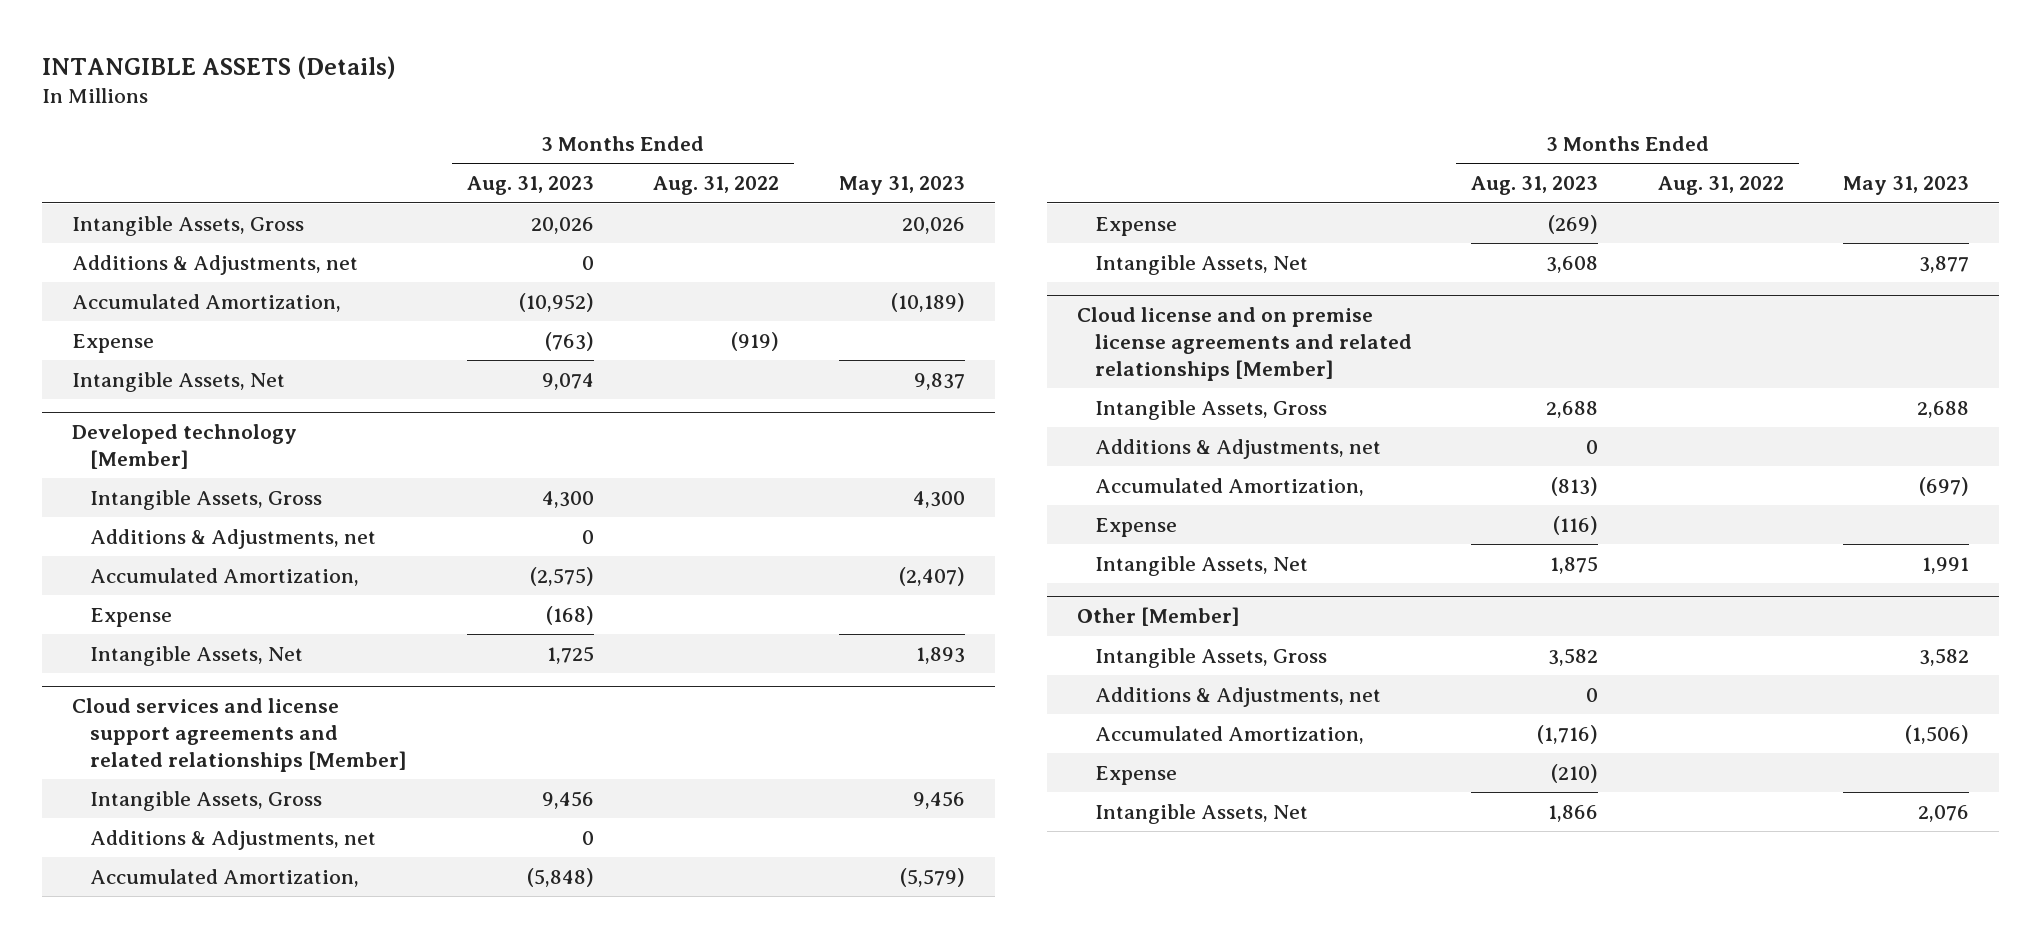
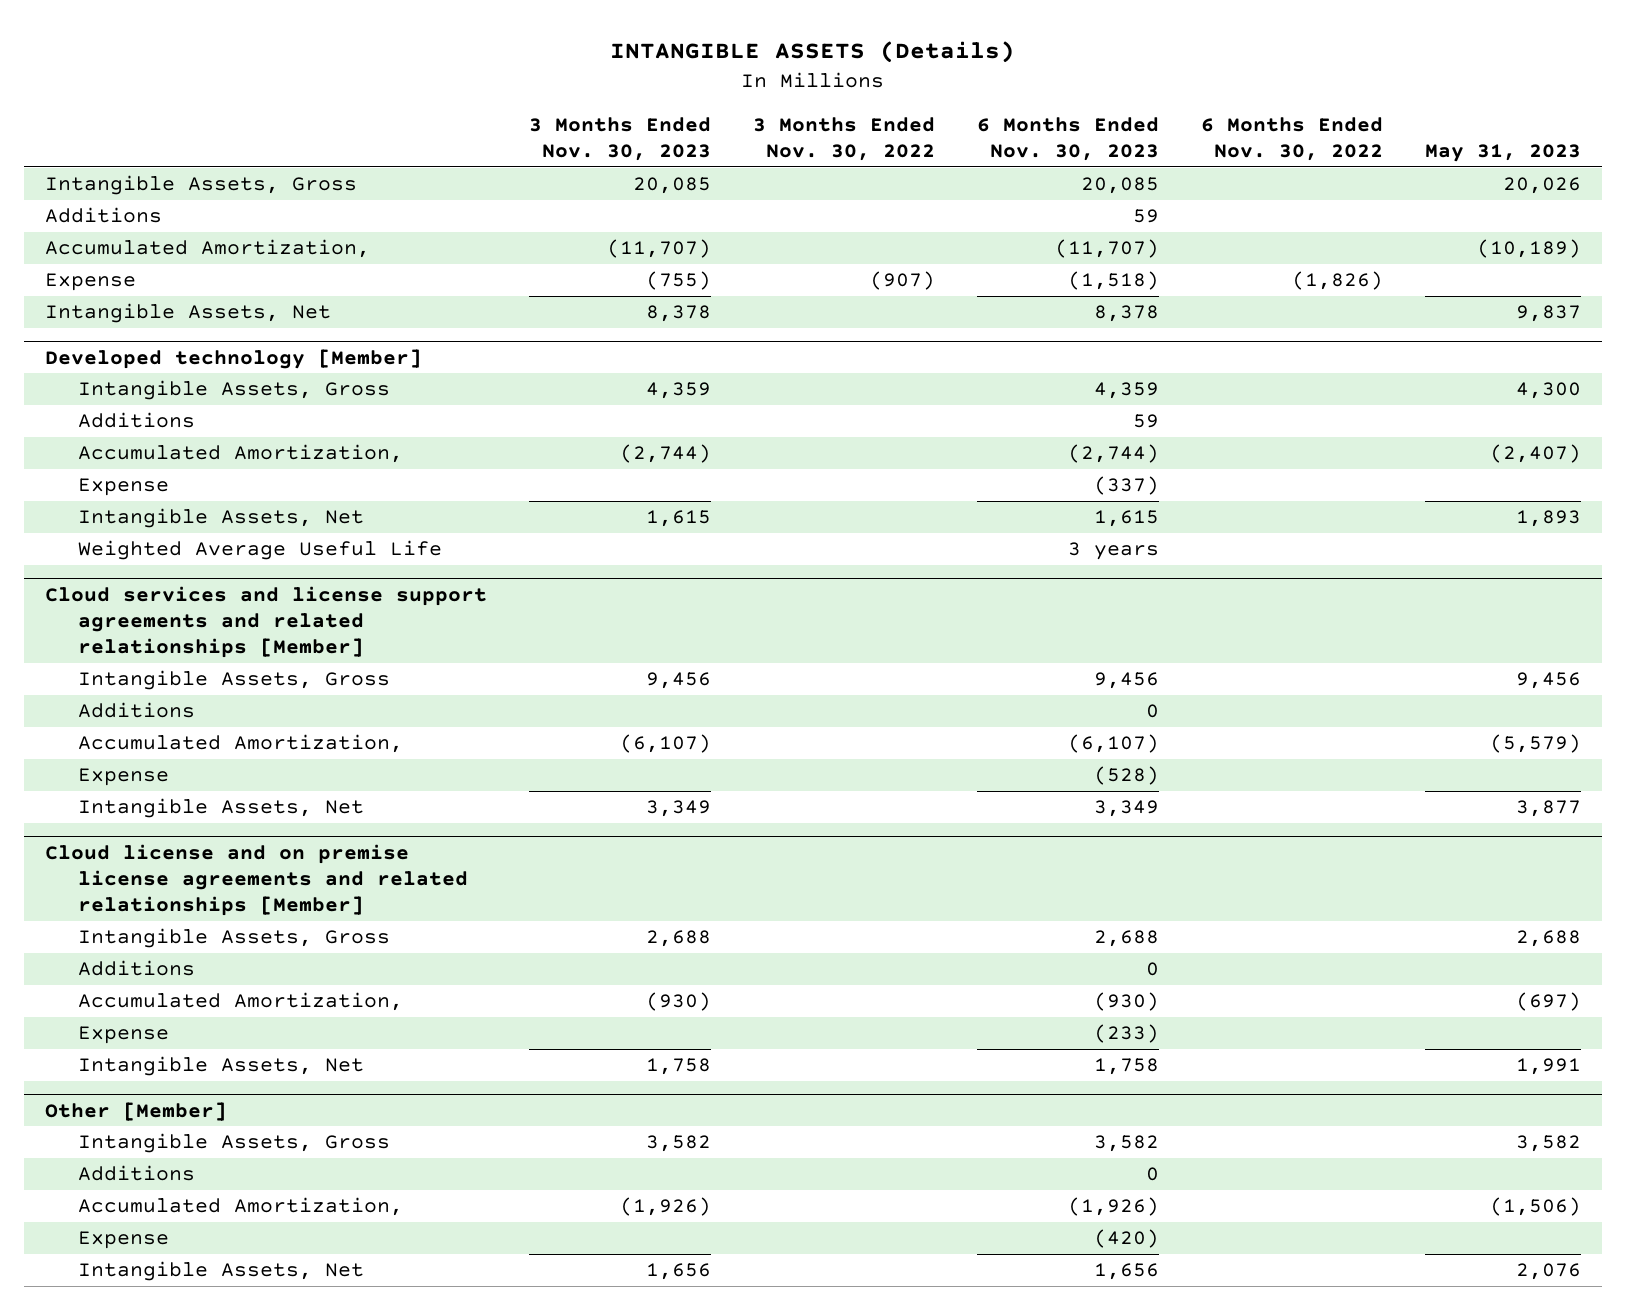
- | 3 Months Ended Aug. 31, 2023 | 3 Months Ended Aug. 31, 2022 | May 31, 2023
+ | 3 Months Ended Nov. 30, 2023 | 3 Months Ended Nov. 30, 2022 | 6 Months Ended Nov. 30, 2023 | 6 Months Ended Nov. 30, 2022 | May 31, 2023
- Additions & Adjustments, net | 0 | |
+ Additions | | | 59 | |
@ Developed technology [Member]
- Additions & Adjustments, net | 0 | |
+ Additions | | | 59 | |
+ Weighted Average Useful Life | | | 3 years | |
@ Cloud services and license support agreements and related relationships [Member]
- Additions & Adjustments, net | 0 | |
+ Additions | | | 0 | |
@ Cloud license and on premise license agreements and related relationships [Member]
- Additions & Adjustments, net | 0 | |
+ Additions | | | 0 | |
@ Other [Member]
- Additions & Adjustments, net | 0 | |
+ Additions | | | 0 | |

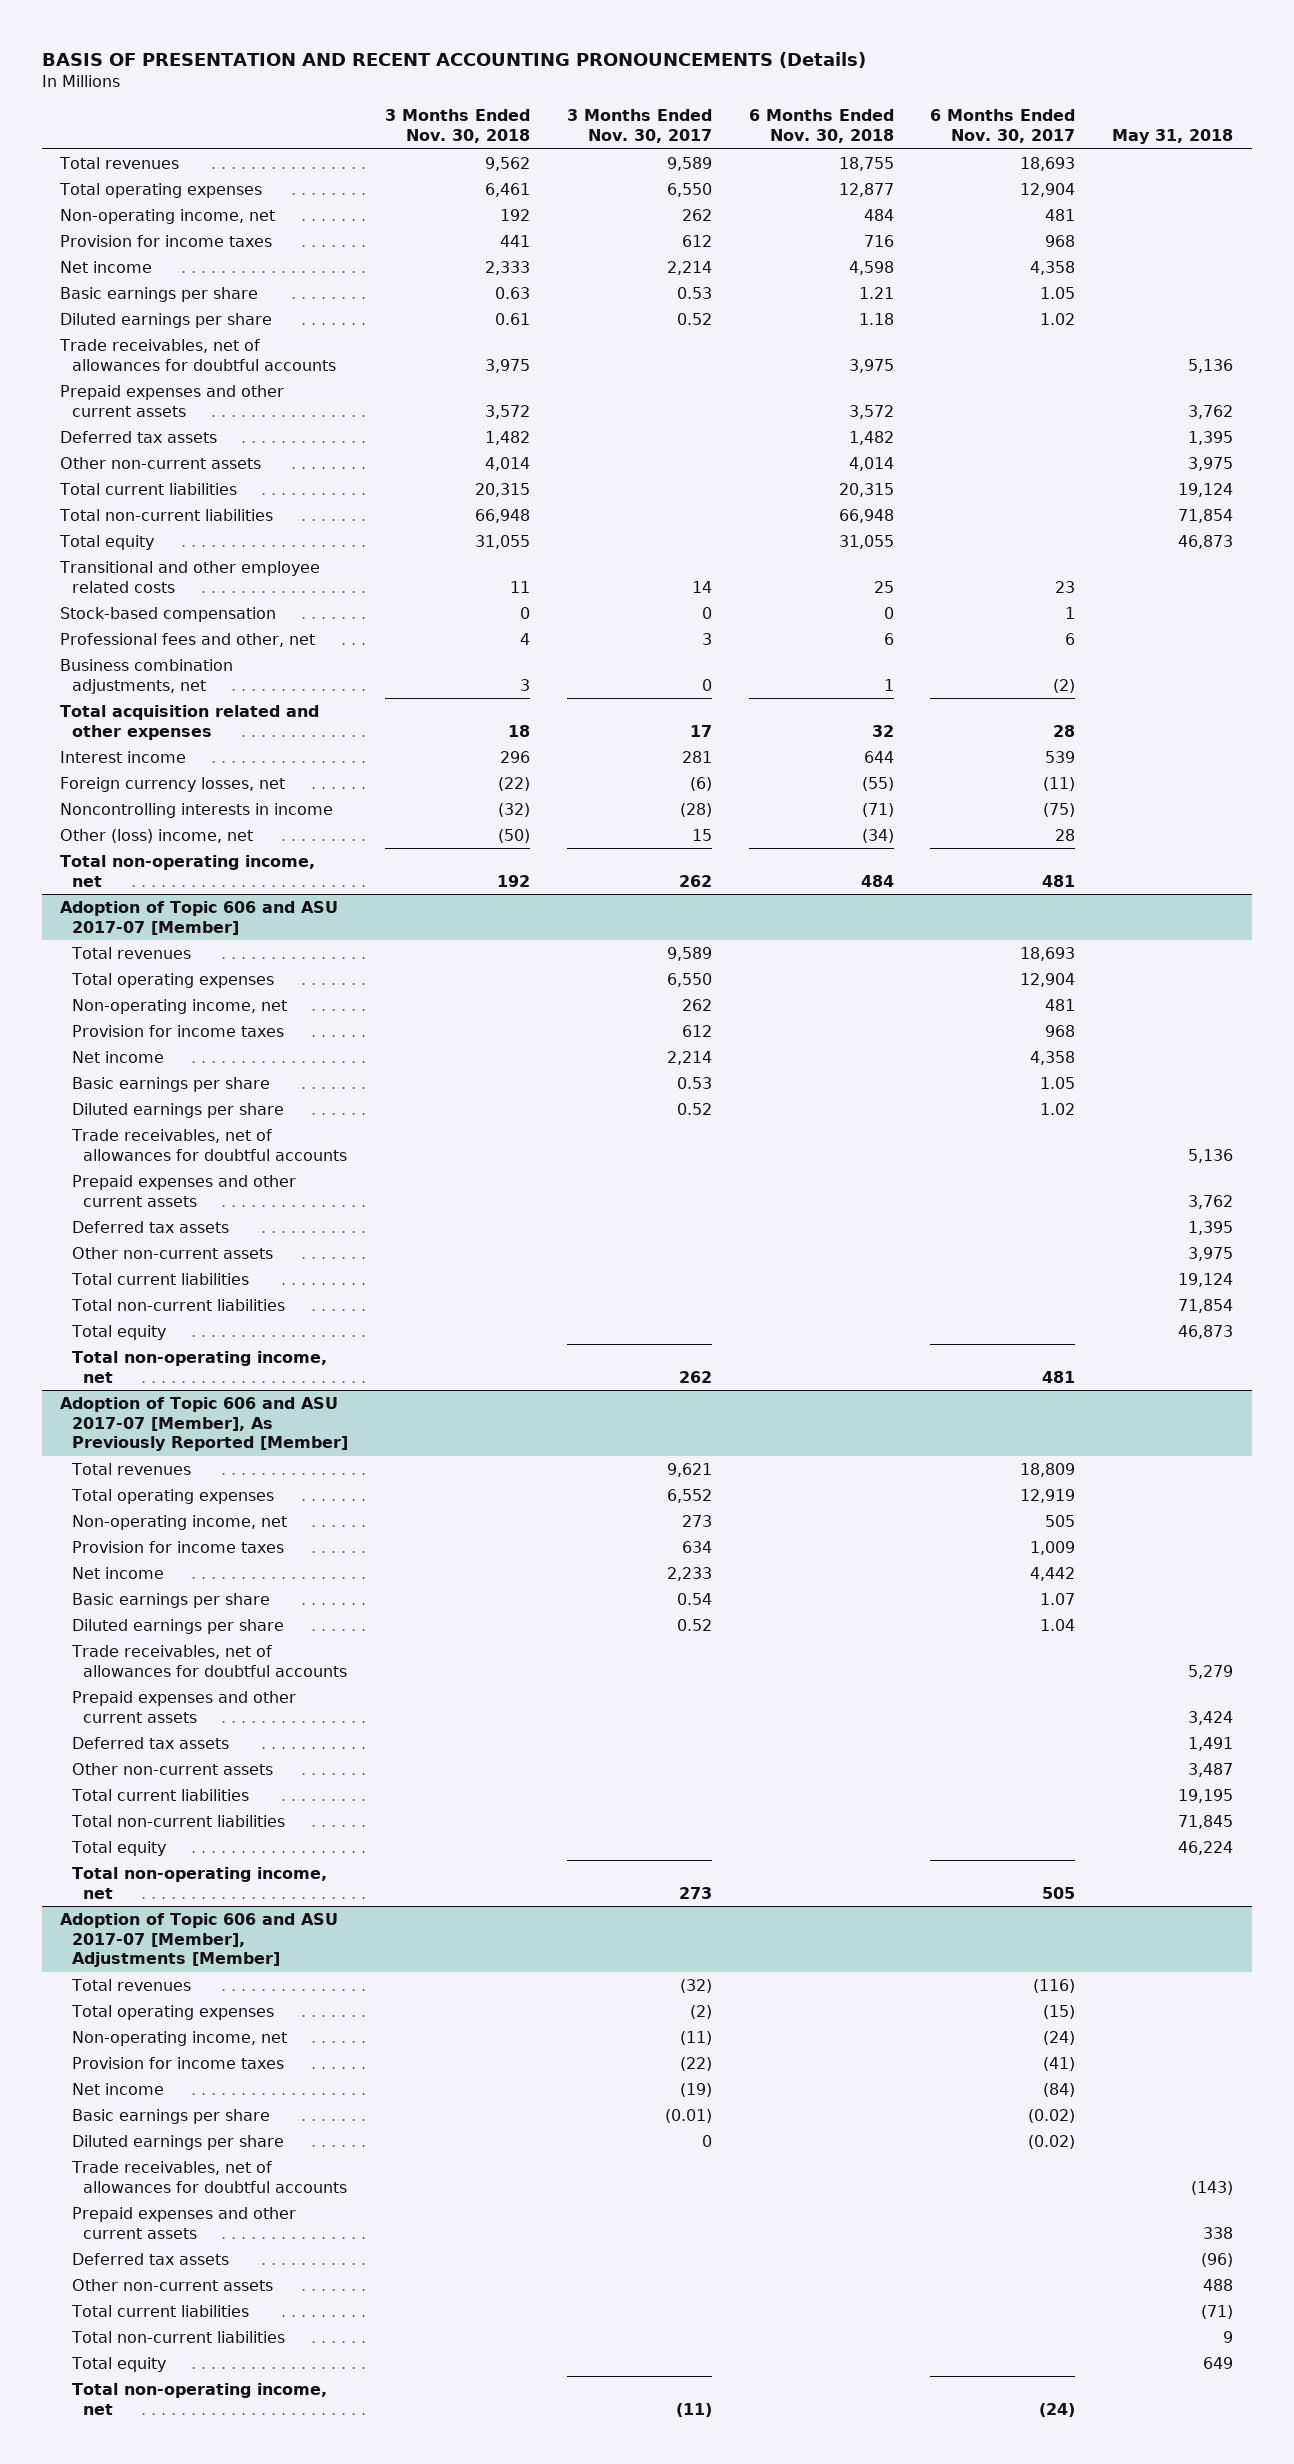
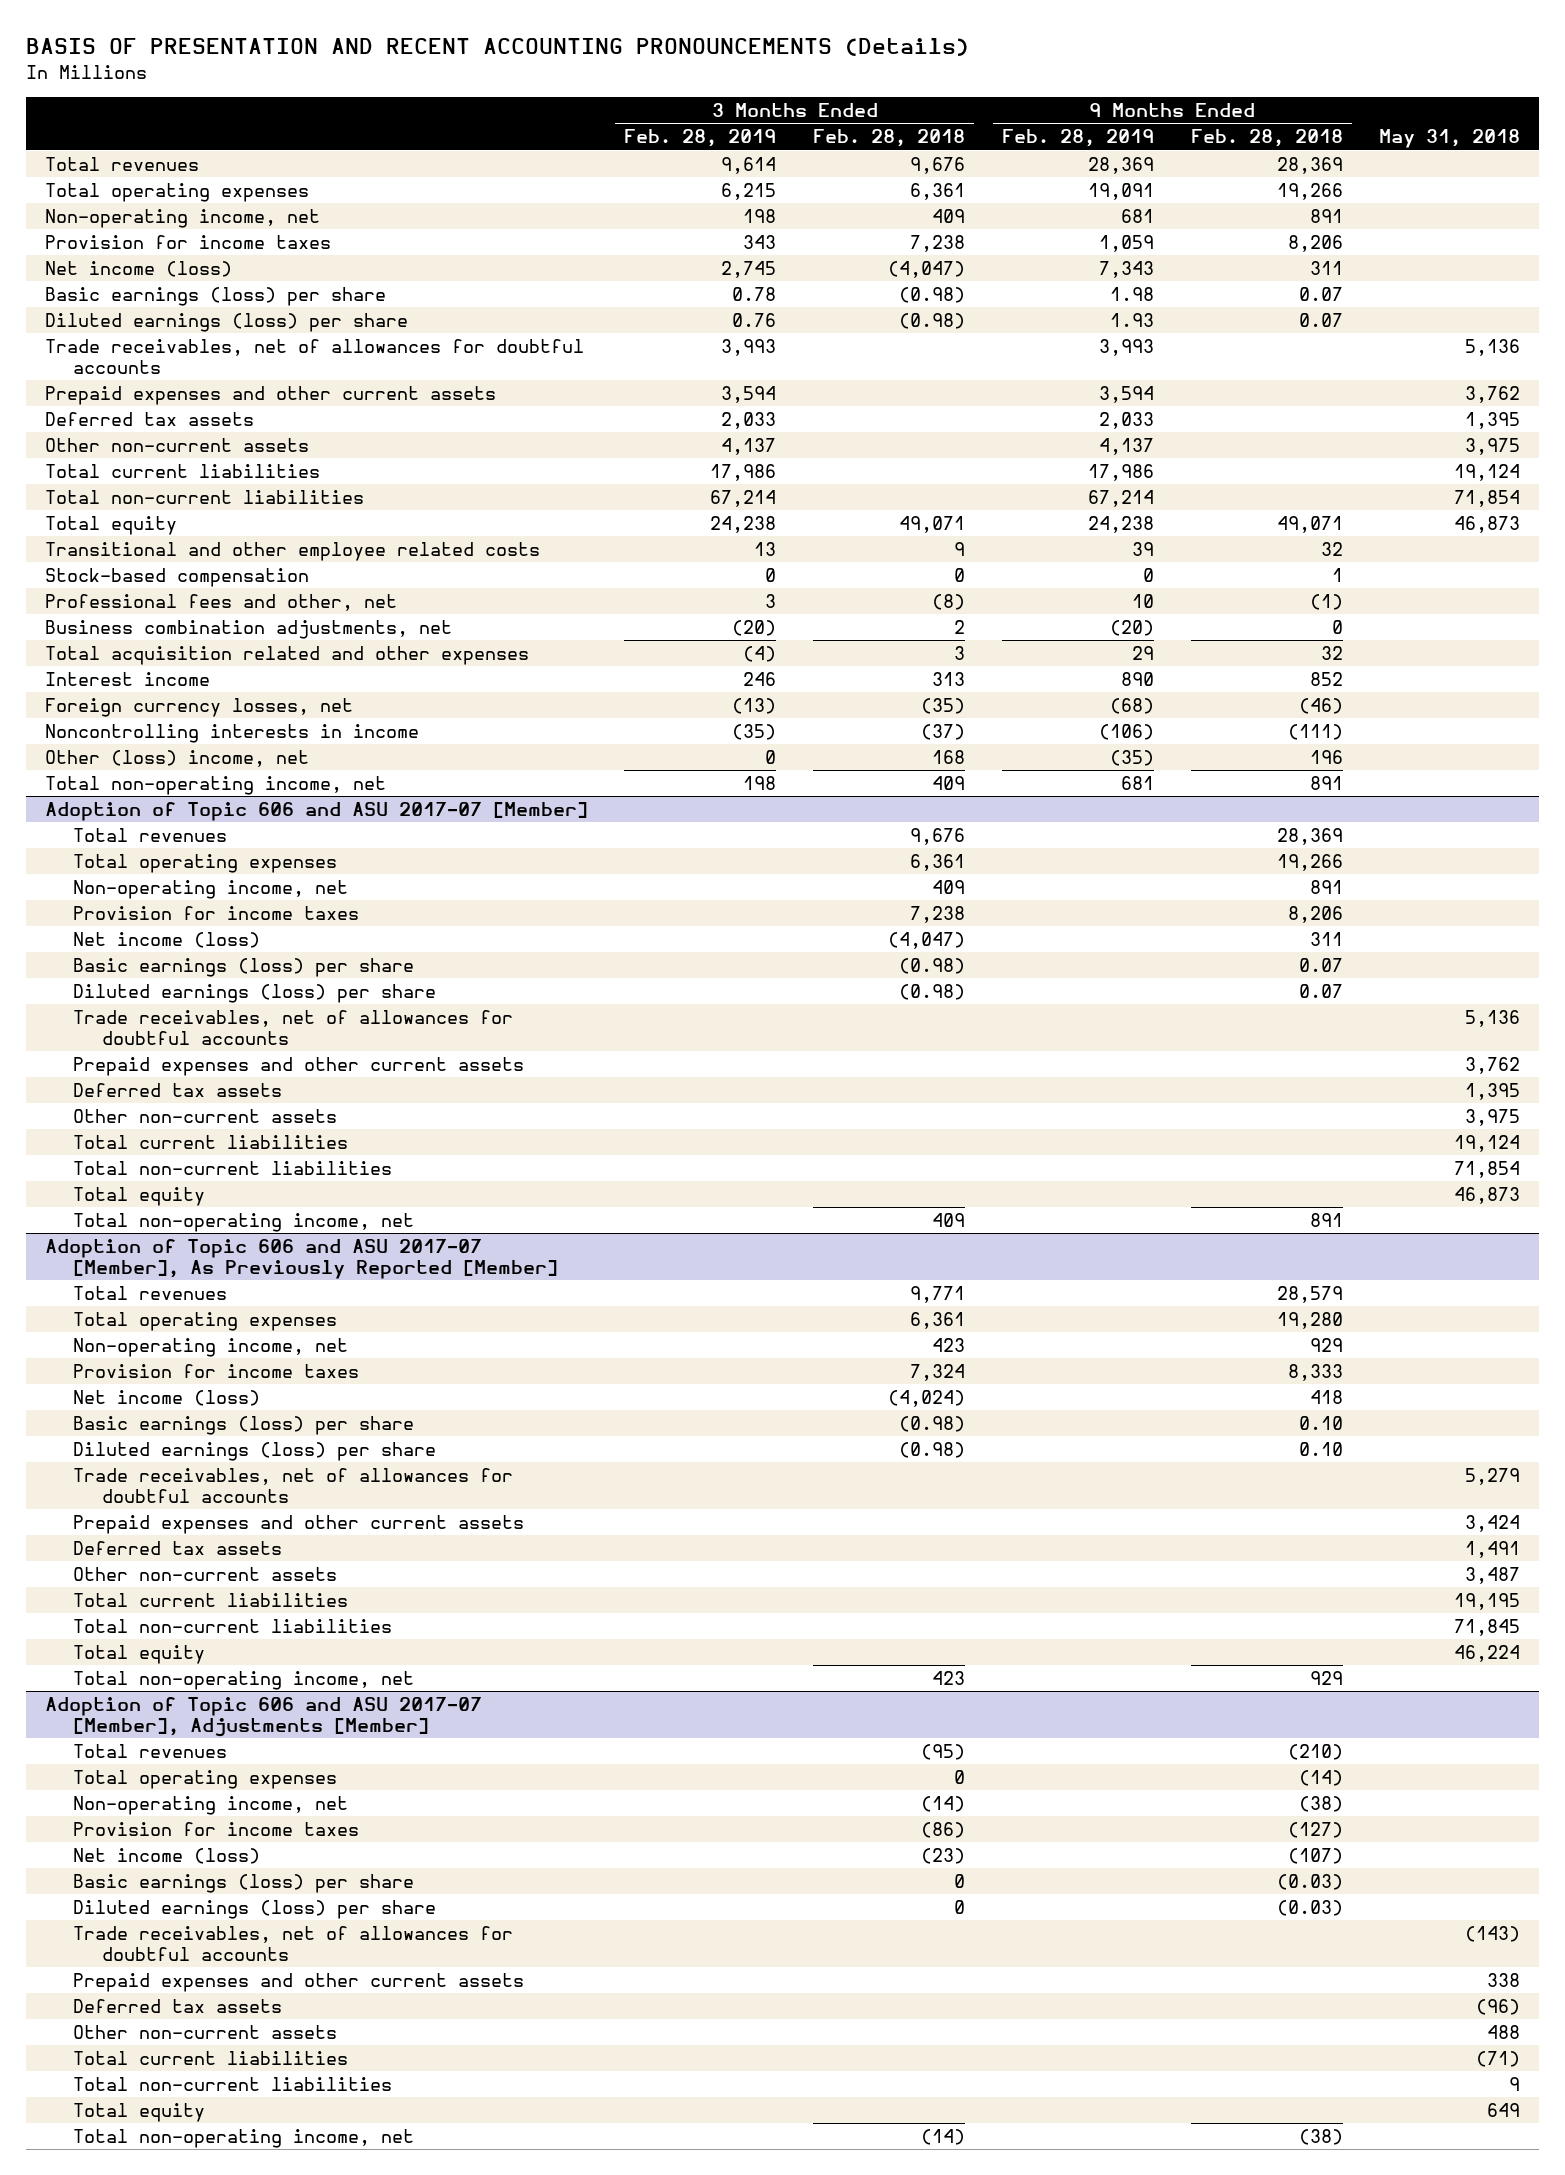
- | 3 Months Ended Nov. 30, 2018 | 3 Months Ended Nov. 30, 2017 | 6 Months Ended Nov. 30, 2018 | 6 Months Ended Nov. 30, 2017 | May 31, 2018
+ | 3 Months Ended Feb. 28, 2019 | 3 Months Ended Feb. 28, 2018 | 9 Months Ended Feb. 28, 2019 | 9 Months Ended Feb. 28, 2018 | May 31, 2018
- Net income | 2,333 | 2,214 | 4,598 | 4,358 |
- Basic earnings per share | 0.63 | 0.53 | 1.21 | 1.05 |
- Diluted earnings per share | 0.61 | 0.52 | 1.18 | 1.02 |
+ Net income (loss) | 2,745 | (4,047) | 7,343 | 311 |
+ Basic earnings (loss) per share | 0.78 | (0.98) | 1.98 | 0.07 |
+ Diluted earnings (loss) per share | 0.76 | (0.98) | 1.93 | 0.07 |
@ Adoption of Topic 606 and ASU 2017-07 [Member]
- Net income | | 2,214 | | 4,358 |
- Basic earnings per share | | 0.53 | | 1.05 |
- Diluted earnings per share | | 0.52 | | 1.02 |
+ Net income (loss) | | (4,047) | | 311 |
+ Basic earnings (loss) per share | | (0.98) | | 0.07 |
+ Diluted earnings (loss) per share | | (0.98) | | 0.07 |
@ Adoption of Topic 606 and ASU 2017-07 [Member], As Previously Reported [Member]
- Net income | | 2,233 | | 4,442 |
- Basic earnings per share | | 0.54 | | 1.07 |
- Diluted earnings per share | | 0.52 | | 1.04 |
+ Net income (loss) | | (4,024) | | 418 |
+ Basic earnings (loss) per share | | (0.98) | | 0.10 |
+ Diluted earnings (loss) per share | | (0.98) | | 0.10 |
@ Adoption of Topic 606 and ASU 2017-07 [Member], Adjustments [Member]
- Net income | | (19) | | (84) |
- Basic earnings per share | | (0.01) | | (0.02) |
- Diluted earnings per share | | 0 | | (0.02) |
+ Net income (loss) | | (23) | | (107) |
+ Basic earnings (loss) per share | | 0 | | (0.03) |
+ Diluted earnings (loss) per share | | 0 | | (0.03) |

